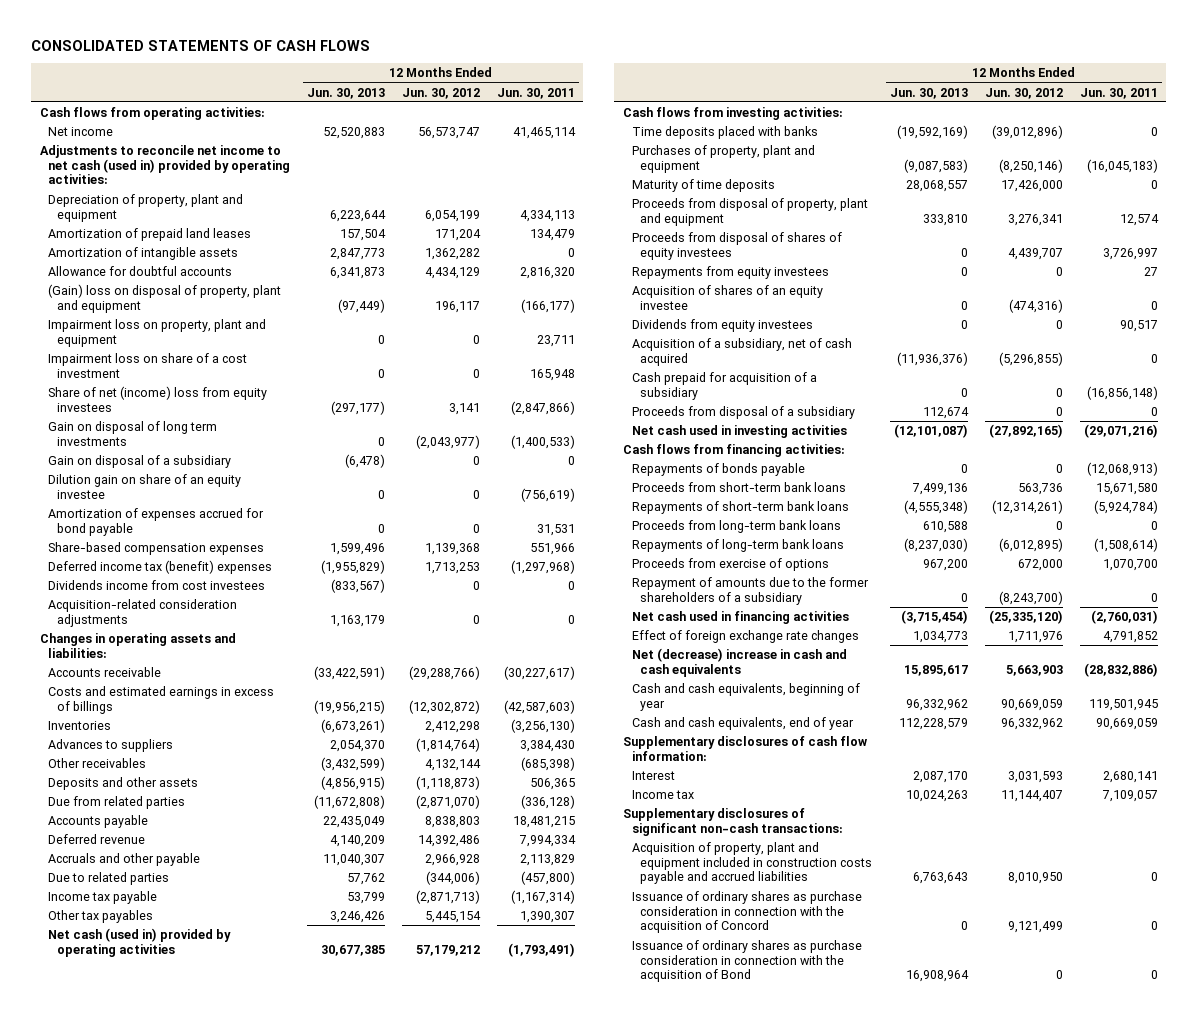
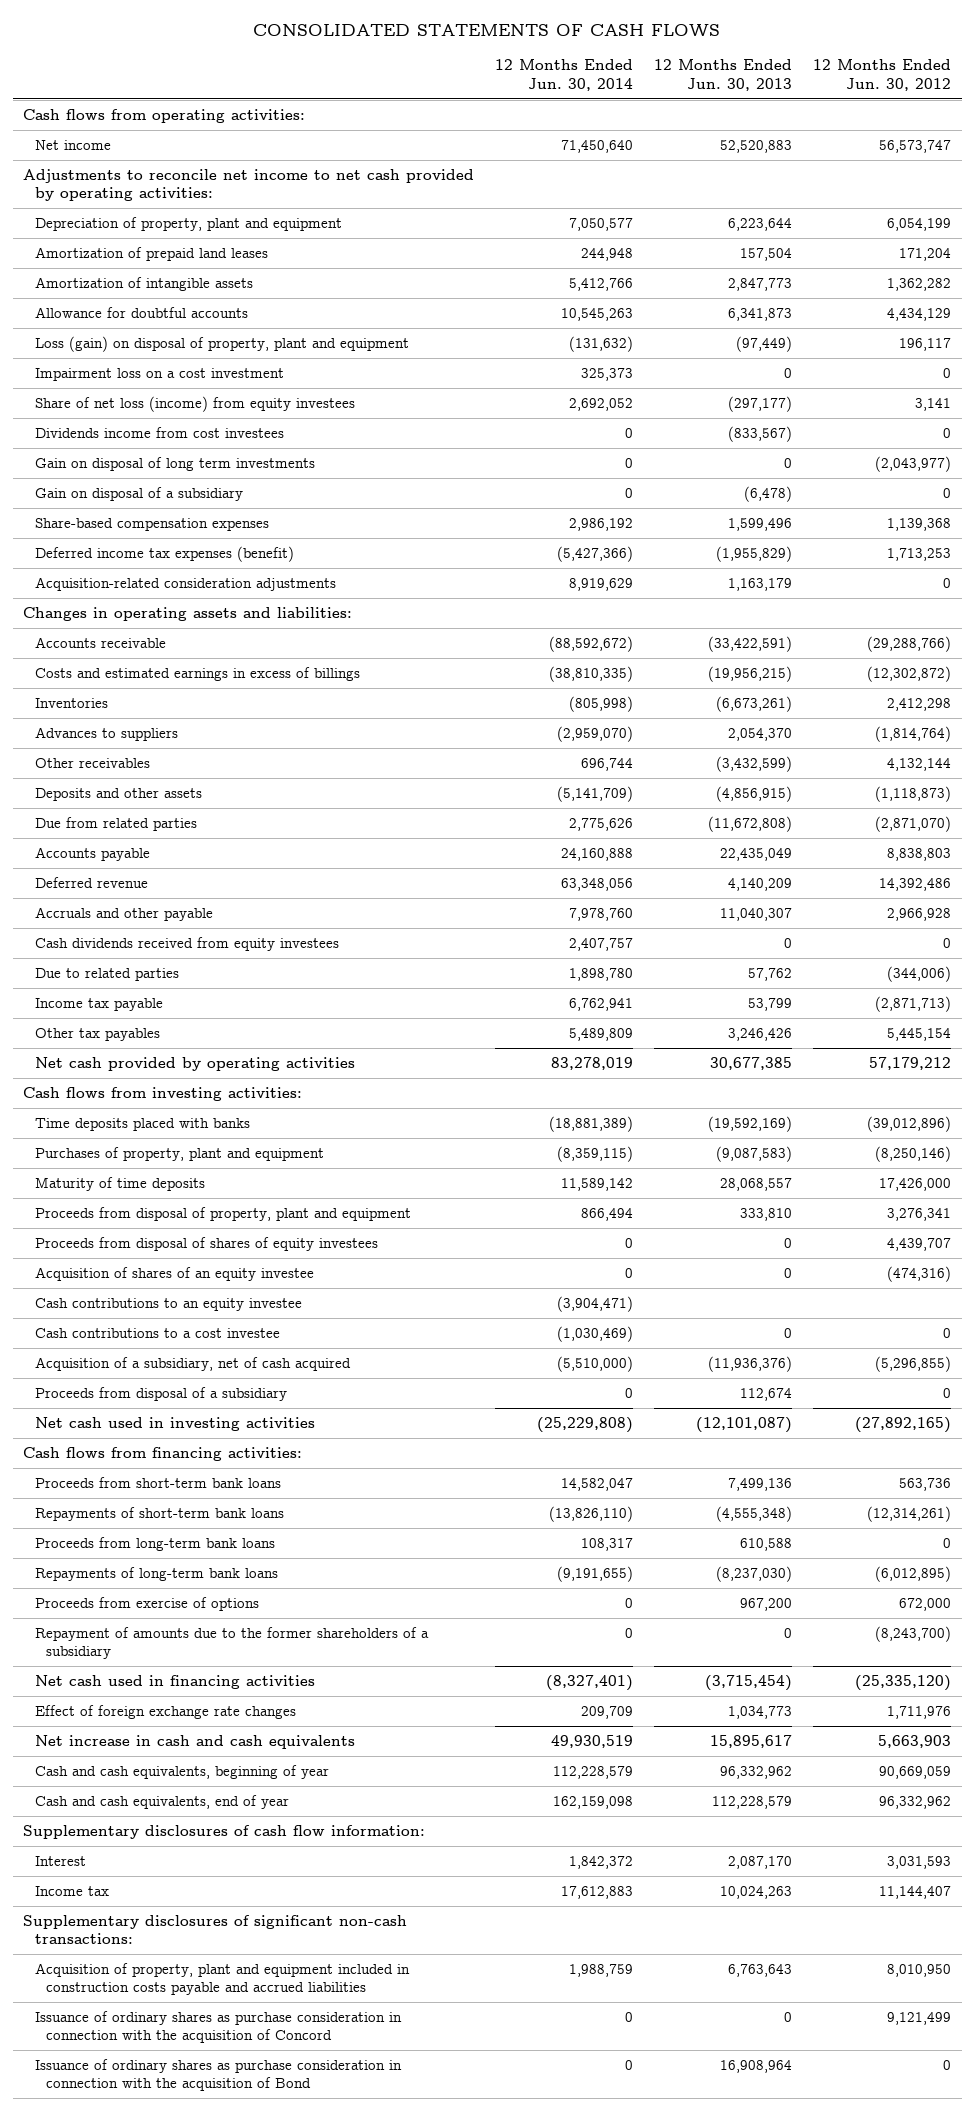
- | 12 Months Ended Jun. 30, 2013 | 12 Months Ended Jun. 30, 2012 | 12 Months Ended Jun. 30, 2011
+ | 12 Months Ended Jun. 30, 2014 | 12 Months Ended Jun. 30, 2013 | 12 Months Ended Jun. 30, 2012
- Adjustments to reconcile net income to net cash (used in) provided by operating activities:
+ Adjustments to reconcile net income to net cash provided by operating activities:
- (Gain) loss on disposal of property, plant and equipment | (97,449) | 196,117 | (166,177)
- Impairment loss on property, plant and equipment | 0 | 0 | 23,711
- Impairment loss on share of a cost investment | 0 | 0 | 165,948
- Share of net (income) loss from equity investees | (297,177) | 3,141 | (2,847,866)
+ Loss (gain) on disposal of property, plant and equipment | (131,632) | (97,449) | 196,117
+ Impairment loss on a cost investment | 325,373 | 0 | 0
+ Share of net loss (income) from equity investees | 2,692,052 | (297,177) | 3,141
moved up: Dividends income from cost investees | 0 | (833,567) | 0
- Dilution gain on share of an equity investee | 0 | 0 | (756,619)
- Amortization of expenses accrued for bond payable | 0 | 0 | 31,531
- Deferred income tax (benefit) expenses | (1,955,829) | 1,713,253 | (1,297,968)
+ Deferred income tax expenses (benefit) | (5,427,366) | (1,955,829) | 1,713,253
+ Cash dividends received from equity investees | 2,407,757 | 0 | 0
- Net cash (used in) provided by operating activities | 30,677,385 | 57,179,212 | (1,793,491)
+ Net cash provided by operating activities | 83,278,019 | 30,677,385 | 57,179,212
- Repayments from equity investees | 0 | 0 | 27
- Dividends from equity investees | 0 | 0 | 90,517
+ Cash contributions to an equity investee | (3,904,471) | |
+ Cash contributions to a cost investee | (1,030,469) | 0 | 0
- Cash prepaid for acquisition of a subsidiary | 0 | 0 | (16,856,148)
- Repayments of bonds payable | 0 | 0 | (12,068,913)
- Net (decrease) increase in cash and cash equivalents | 15,895,617 | 5,663,903 | (28,832,886)
+ Net increase in cash and cash equivalents | 49,930,519 | 15,895,617 | 5,663,903

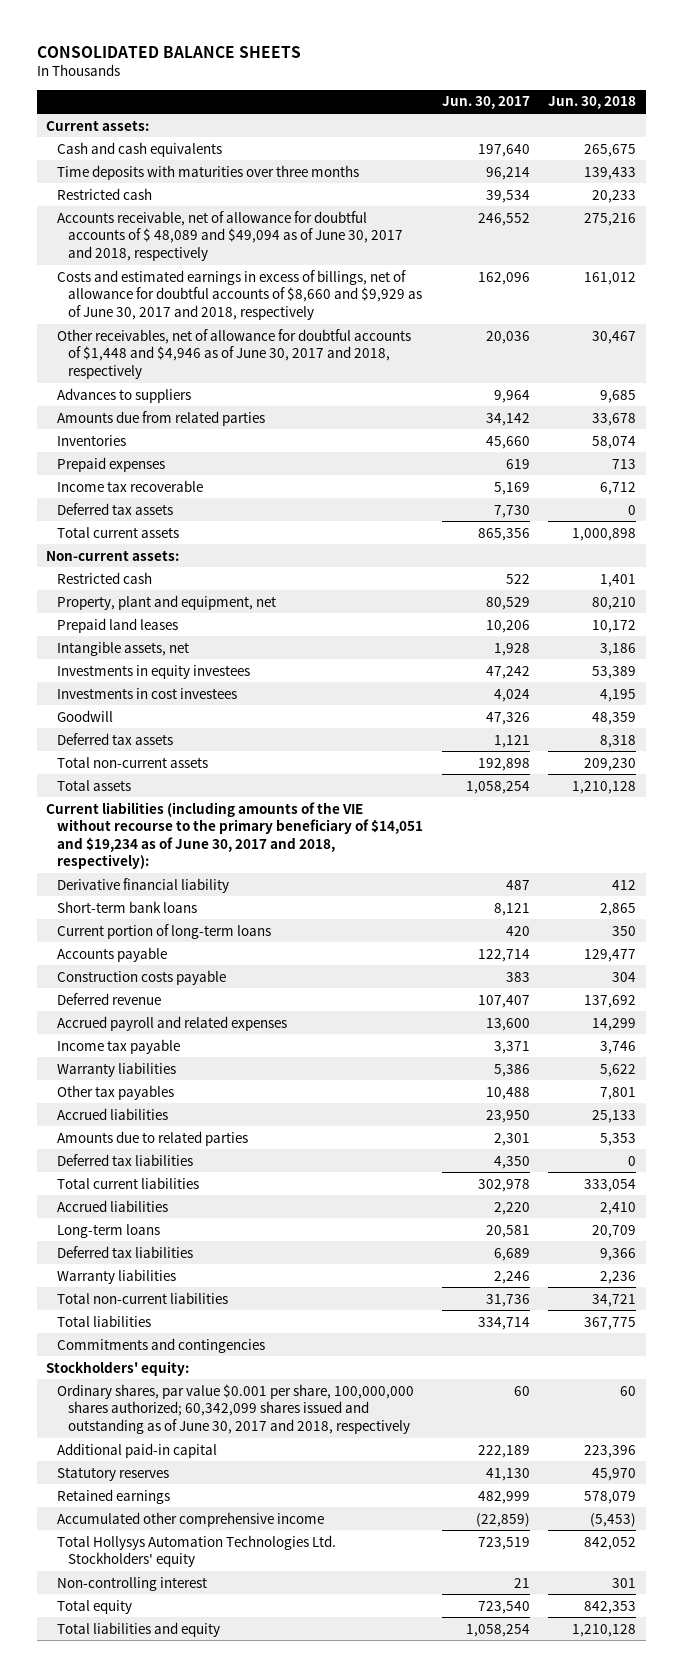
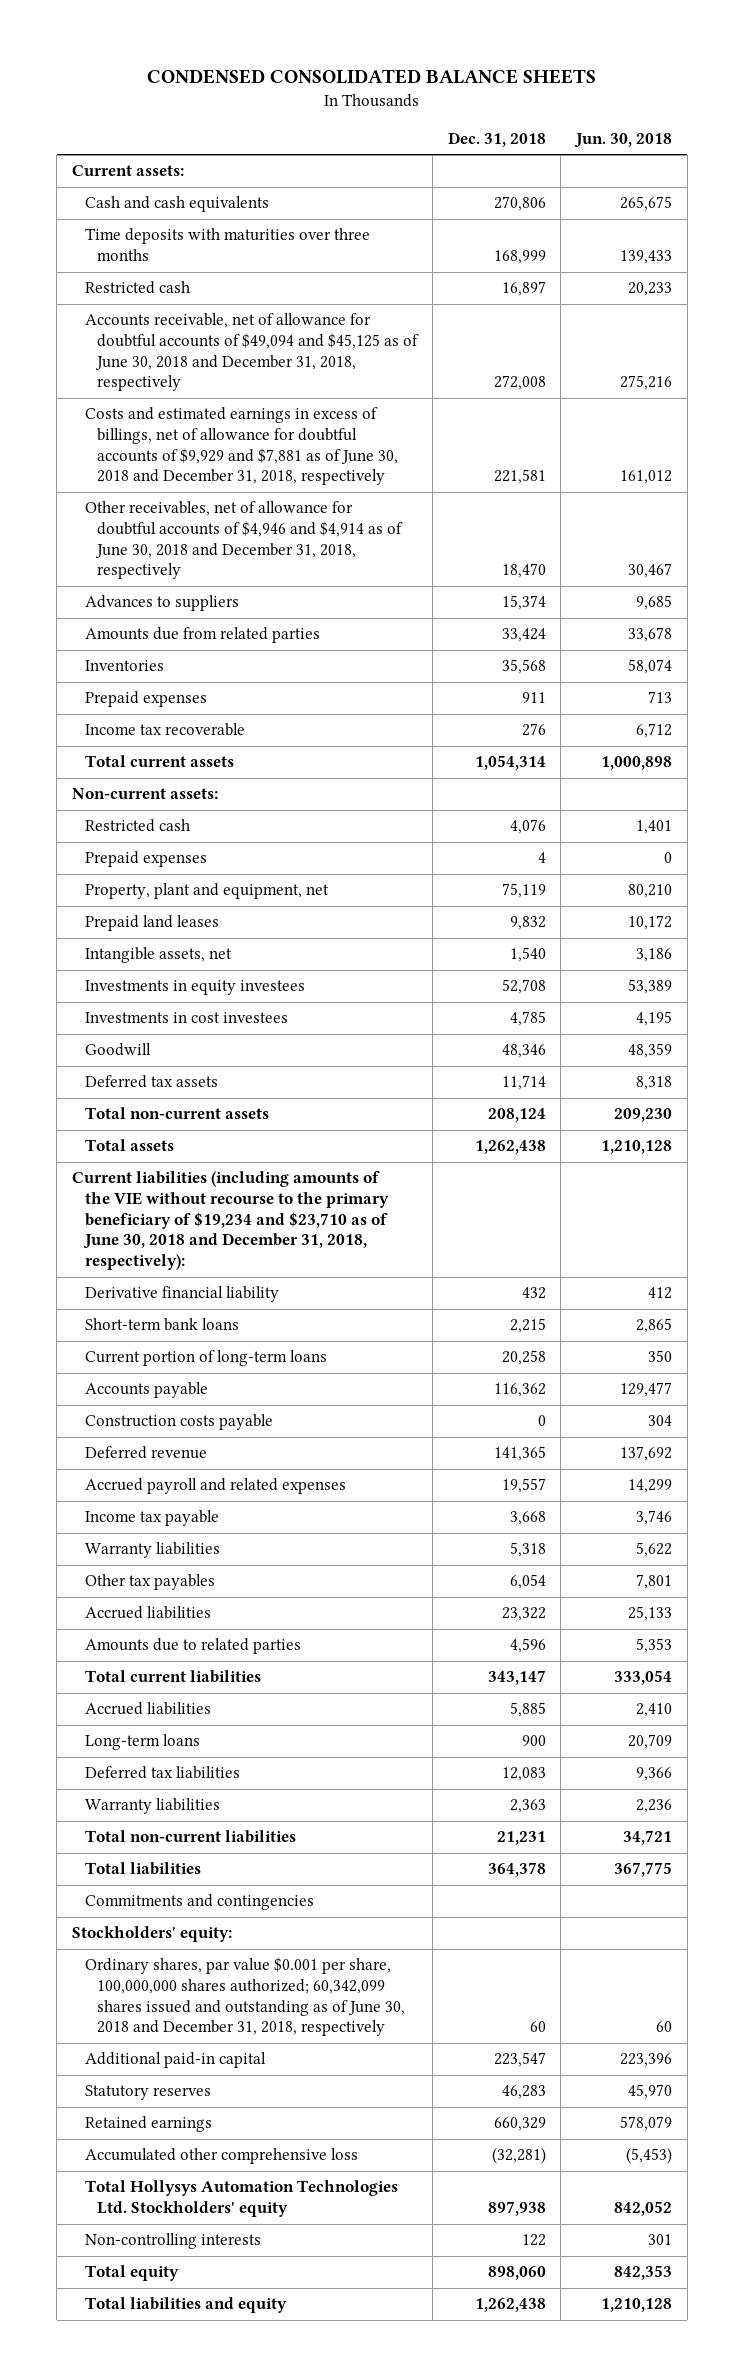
- CONSOLIDATED BALANCE SHEETS
+ CONDENSED CONSOLIDATED BALANCE SHEETS
- | Jun. 30, 2017 | Jun. 30, 2018
+ | Dec. 31, 2018 | Jun. 30, 2018
- Accounts receivable, net of allowance for doubtful accounts of $ 48,089 and $49,094 as of June 30, 2017 and 2018, respectively | 246,552 | 275,216
- Costs and estimated earnings in excess of billings, net of allowance for doubtful accounts of $8,660 and $9,929 as of June 30, 2017 and 2018, respectively | 162,096 | 161,012
- Other receivables, net of allowance for doubtful accounts of $1,448 and $4,946 as of June 30, 2017 and 2018, respectively | 20,036 | 30,467
+ Accounts receivable, net of allowance for doubtful accounts of $49,094 and $45,125 as of June 30, 2018 and December 31, 2018, respectively | 272,008 | 275,216
+ Costs and estimated earnings in excess of billings, net of allowance for doubtful accounts of $9,929 and $7,881 as of June 30, 2018 and December 31, 2018, respectively | 221,581 | 161,012
+ Other receivables, net of allowance for doubtful accounts of $4,946 and $4,914 as of June 30, 2018 and December 31, 2018, respectively | 18,470 | 30,467
- Deferred tax assets | 7,730 | 0
+ Prepaid expenses | 4 | 0
- Current liabilities (including amounts of the VIE without recourse to the primary beneficiary of $14,051 and $19,234 as of June 30, 2017 and 2018, respectively):
+ Current liabilities (including amounts of the VIE without recourse to the primary beneficiary of $19,234 and $23,710 as of June 30, 2018 and December 31, 2018, respectively):
- Deferred tax liabilities | 4,350 | 0
- Ordinary shares, par value $0.001 per share, 100,000,000 shares authorized; 60,342,099 shares issued and outstanding as of June 30, 2017 and 2018, respectively | 60 | 60
+ Ordinary shares, par value $0.001 per share, 100,000,000 shares authorized; 60,342,099 shares issued and outstanding as of June 30, 2018 and December 31, 2018, respectively | 60 | 60
- Accumulated other comprehensive income | (22,859) | (5,453)
+ Accumulated other comprehensive loss | (32,281) | (5,453)
- Non-controlling interest | 21 | 301
+ Non-controlling interests | 122 | 301

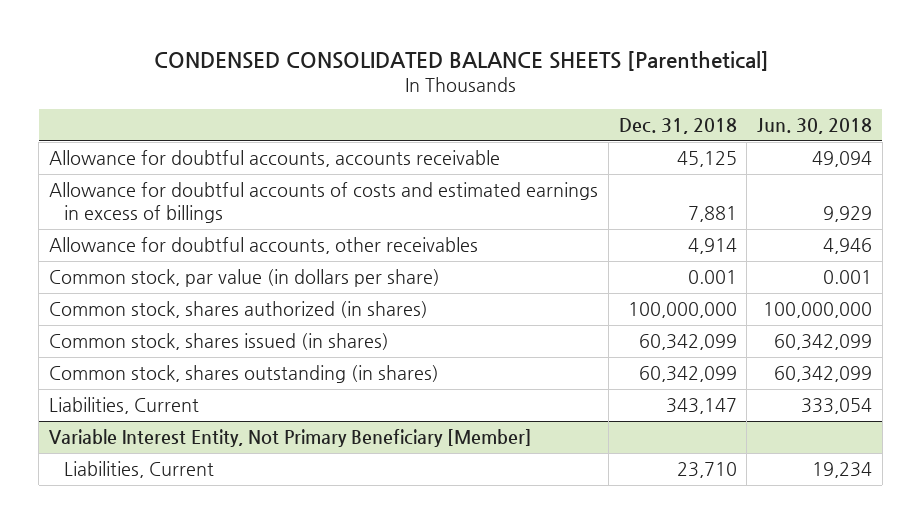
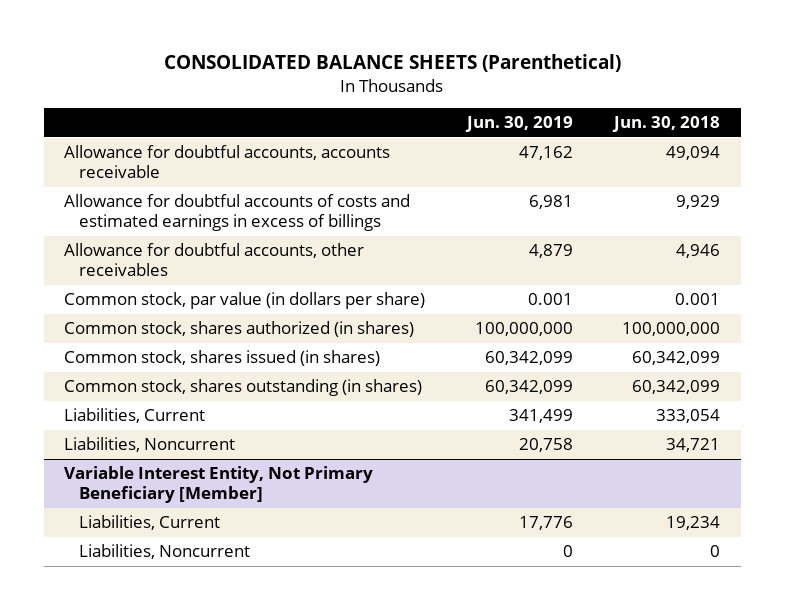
- CONDENSED CONSOLIDATED BALANCE SHEETS [Parenthetical]
+ CONSOLIDATED BALANCE SHEETS (Parenthetical)
- | Dec. 31, 2018 | Jun. 30, 2018
+ | Jun. 30, 2019 | Jun. 30, 2018
+ Liabilities, Noncurrent | 20,758 | 34,721
@ Variable Interest Entity, Not Primary Beneficiary [Member]
+ Liabilities, Noncurrent | 0 | 0

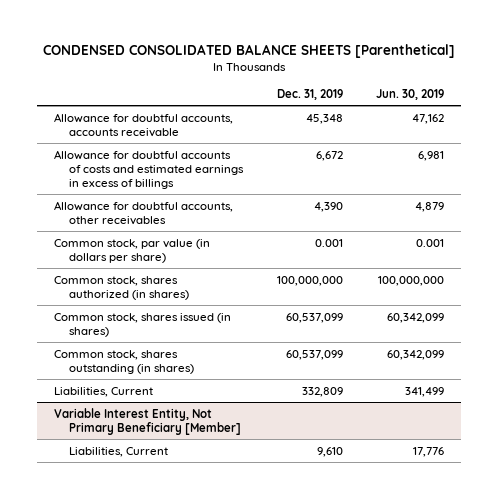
- CONSOLIDATED BALANCE SHEETS (Parenthetical)
+ CONDENSED CONSOLIDATED BALANCE SHEETS [Parenthetical]
- | Jun. 30, 2019 | Jun. 30, 2018
+ | Dec. 31, 2019 | Jun. 30, 2019
- Liabilities, Noncurrent | 20,758 | 34,721
@ Variable Interest Entity, Not Primary Beneficiary [Member]
- Liabilities, Noncurrent | 0 | 0

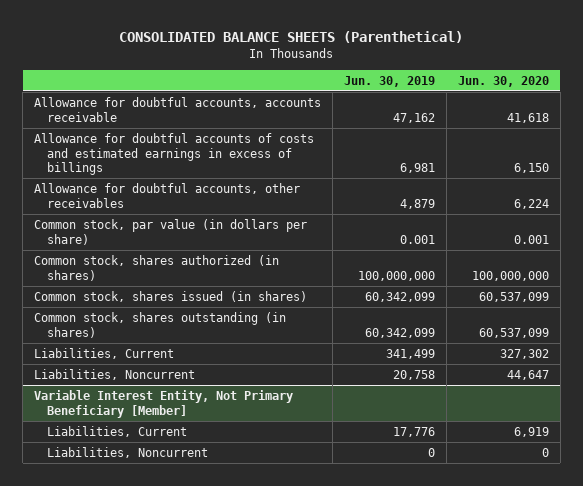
- CONDENSED CONSOLIDATED BALANCE SHEETS [Parenthetical]
+ CONSOLIDATED BALANCE SHEETS (Parenthetical)
- | Dec. 31, 2019 | Jun. 30, 2019
+ | Jun. 30, 2019 | Jun. 30, 2020
+ Liabilities, Noncurrent | 20,758 | 44,647
@ Variable Interest Entity, Not Primary Beneficiary [Member]
+ Liabilities, Noncurrent | 0 | 0

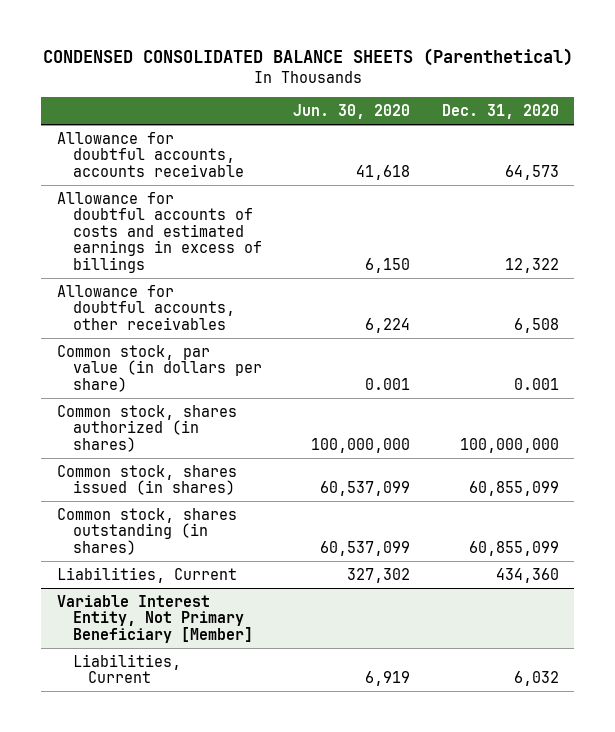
- CONSOLIDATED BALANCE SHEETS (Parenthetical)
+ CONDENSED CONSOLIDATED BALANCE SHEETS (Parenthetical)
- | Jun. 30, 2019 | Jun. 30, 2020
+ | Jun. 30, 2020 | Dec. 31, 2020
- Liabilities, Noncurrent | 20,758 | 44,647
@ Variable Interest Entity, Not Primary Beneficiary [Member]
- Liabilities, Noncurrent | 0 | 0

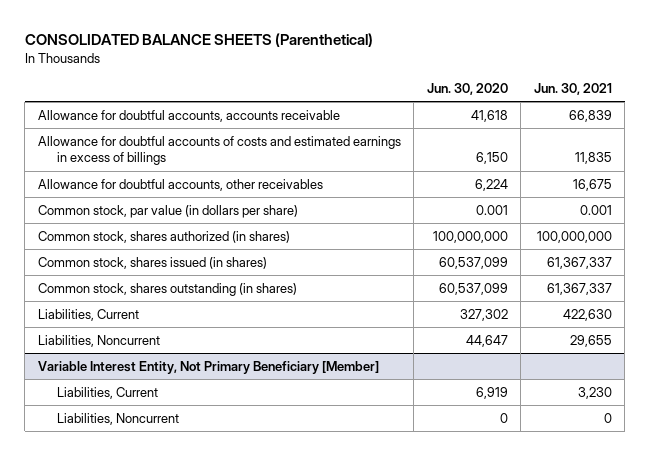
- CONDENSED CONSOLIDATED BALANCE SHEETS (Parenthetical)
+ CONSOLIDATED BALANCE SHEETS (Parenthetical)
- | Jun. 30, 2020 | Dec. 31, 2020
+ | Jun. 30, 2020 | Jun. 30, 2021
+ Liabilities, Noncurrent | 44,647 | 29,655
@ Variable Interest Entity, Not Primary Beneficiary [Member]
+ Liabilities, Noncurrent | 0 | 0

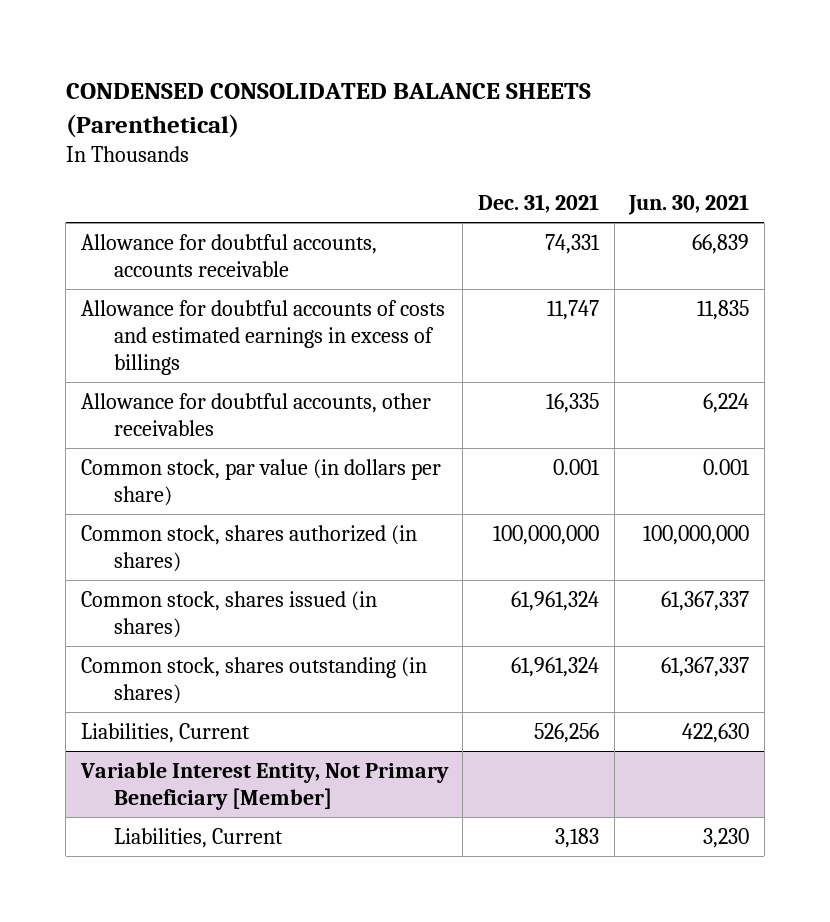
- CONSOLIDATED BALANCE SHEETS (Parenthetical)
+ CONDENSED CONSOLIDATED BALANCE SHEETS (Parenthetical)
- | Jun. 30, 2020 | Jun. 30, 2021
+ | Dec. 31, 2021 | Jun. 30, 2021
- Allowance for doubtful accounts, other receivables | 6,224 | 16,675
+ Allowance for doubtful accounts, other receivables | 16,335 | 6,224
- Liabilities, Noncurrent | 44,647 | 29,655
@ Variable Interest Entity, Not Primary Beneficiary [Member]
- Liabilities, Noncurrent | 0 | 0

